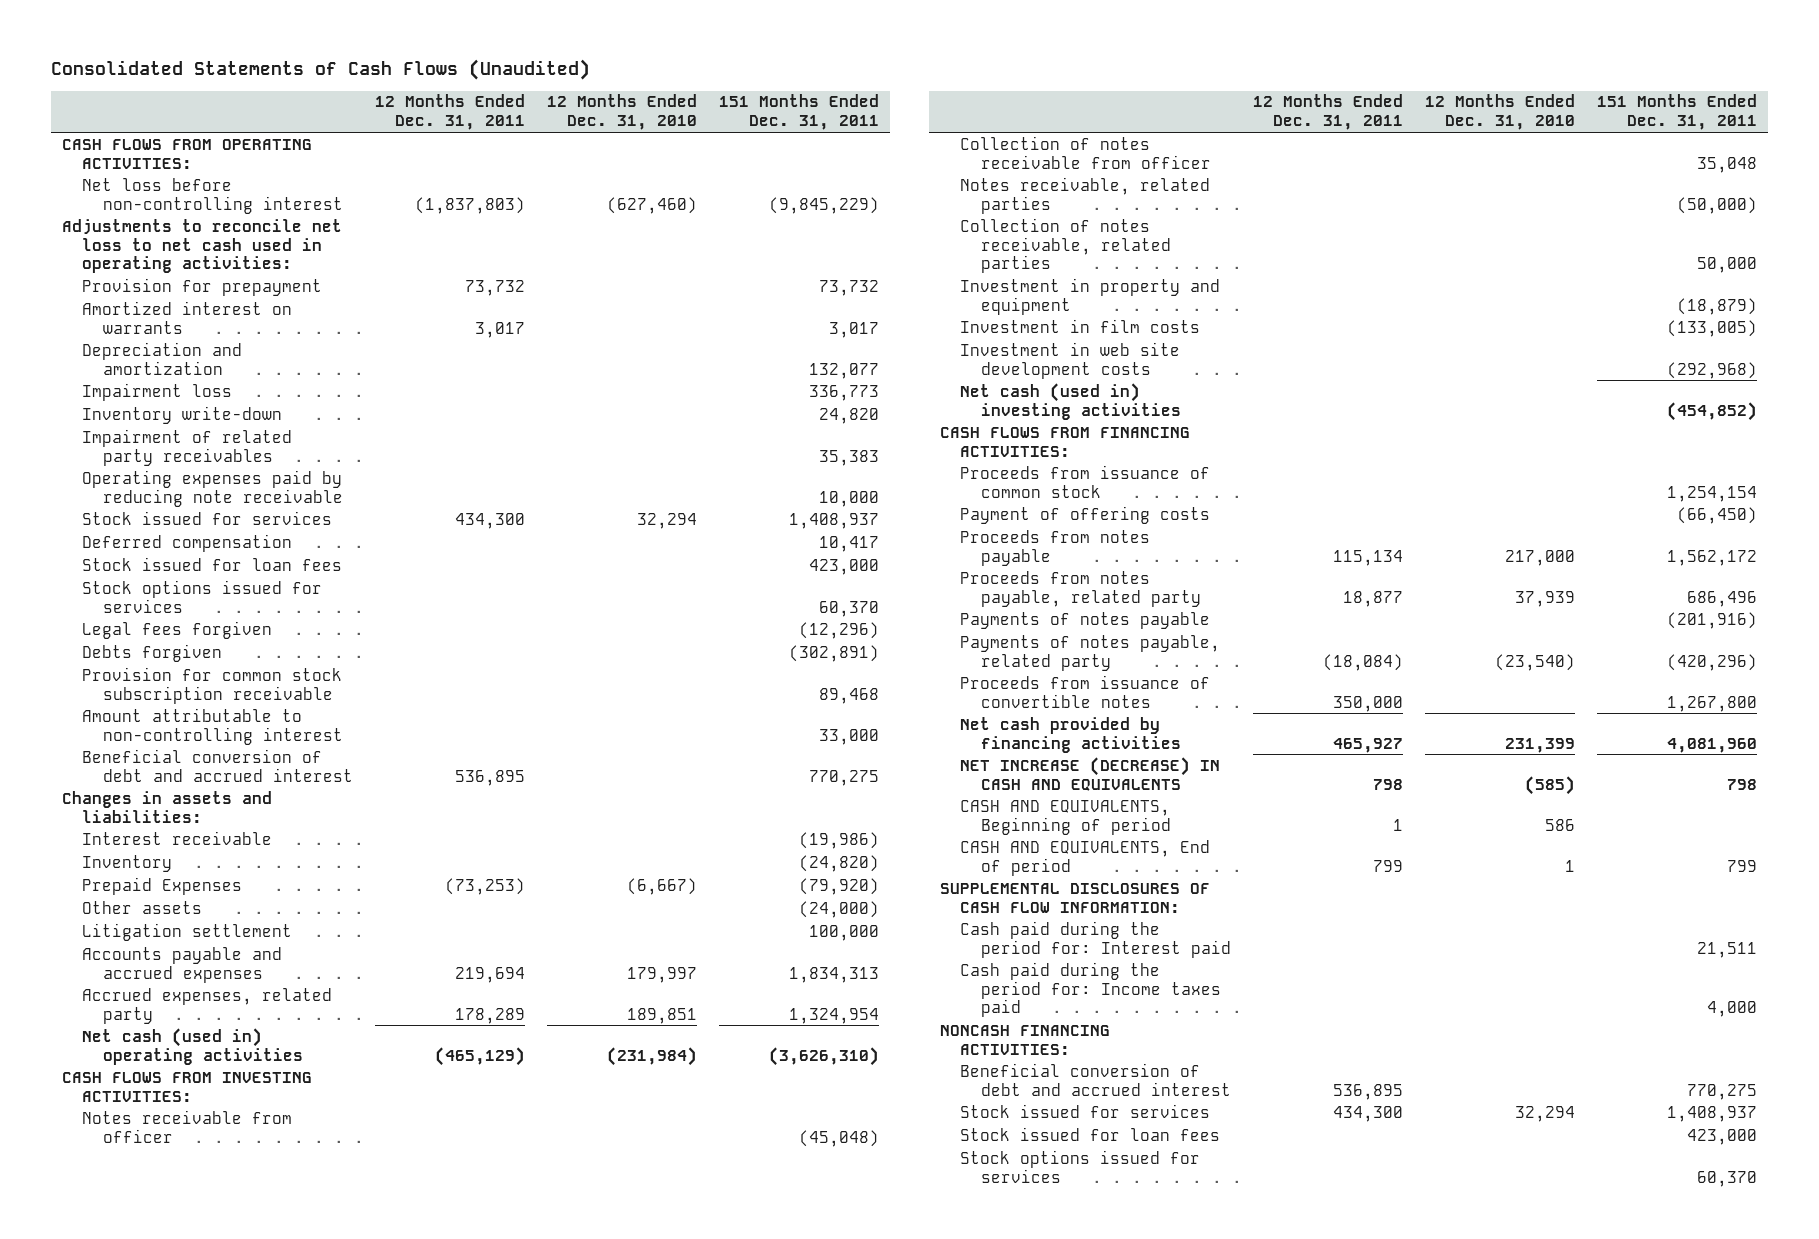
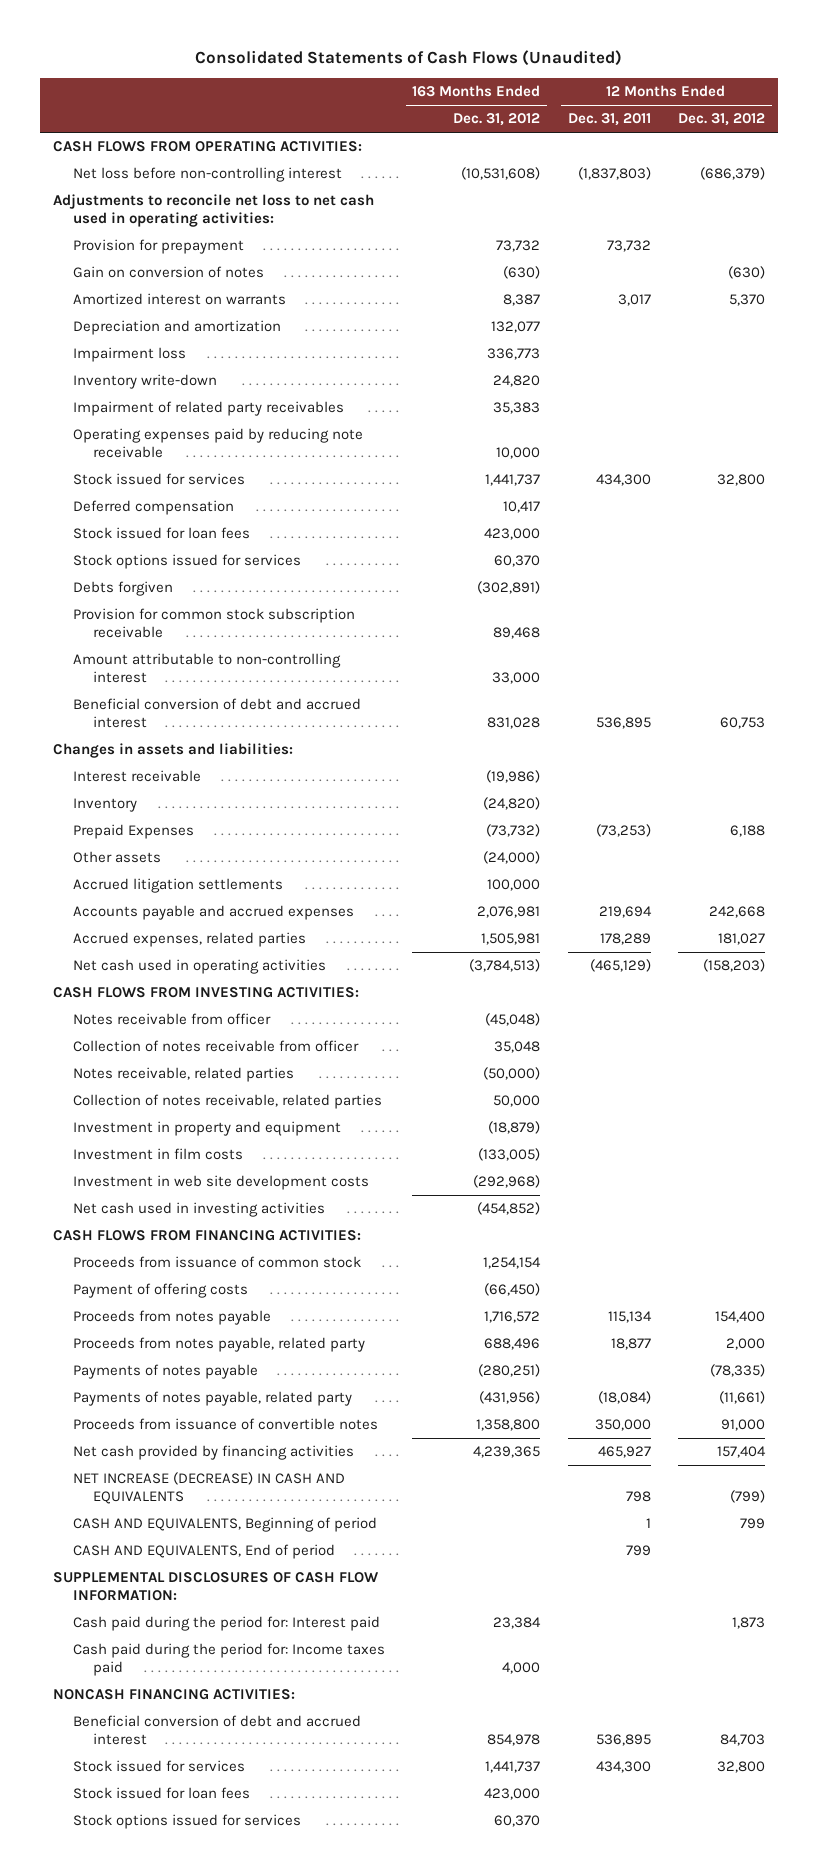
- | 12 Months Ended Dec. 31, 2011 | 12 Months Ended Dec. 31, 2010 | 151 Months Ended Dec. 31, 2011
+ | 163 Months Ended Dec. 31, 2012 | 12 Months Ended Dec. 31, 2011 | 12 Months Ended Dec. 31, 2012
+ Gain on conversion of notes | (630) | | (630)
- Legal fees forgiven | | | (12,296)
- Litigation settlement | | | 100,000
+ Accrued litigation settlements | 100,000 | |
- Accrued expenses, related party | 178,289 | 189,851 | 1,324,954
- Net cash (used in) operating activities | (465,129) | (231,984) | (3,626,310)
+ Accrued expenses, related parties | 1,505,981 | 178,289 | 181,027
+ Net cash used in operating activities | (3,784,513) | (465,129) | (158,203)
- Net cash (used in) investing activities | | | (454,852)
+ Net cash used in investing activities | (454,852) | |

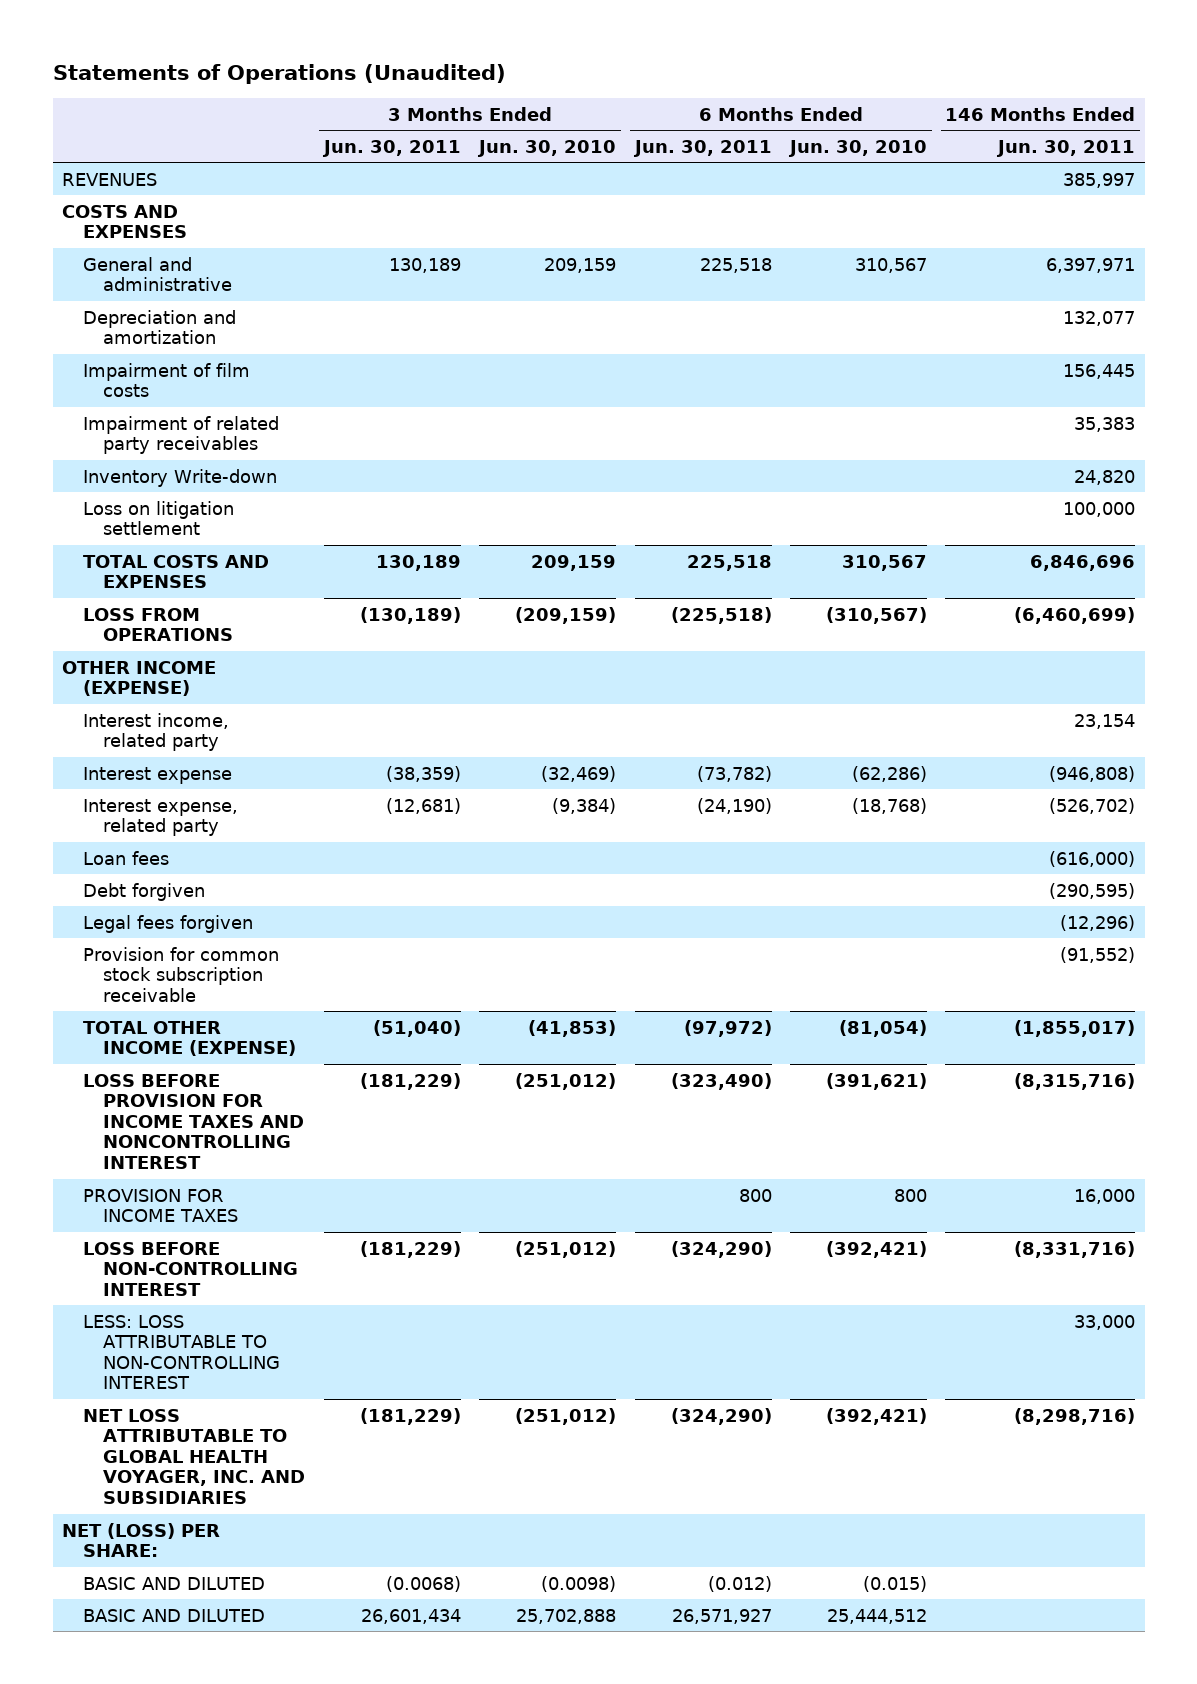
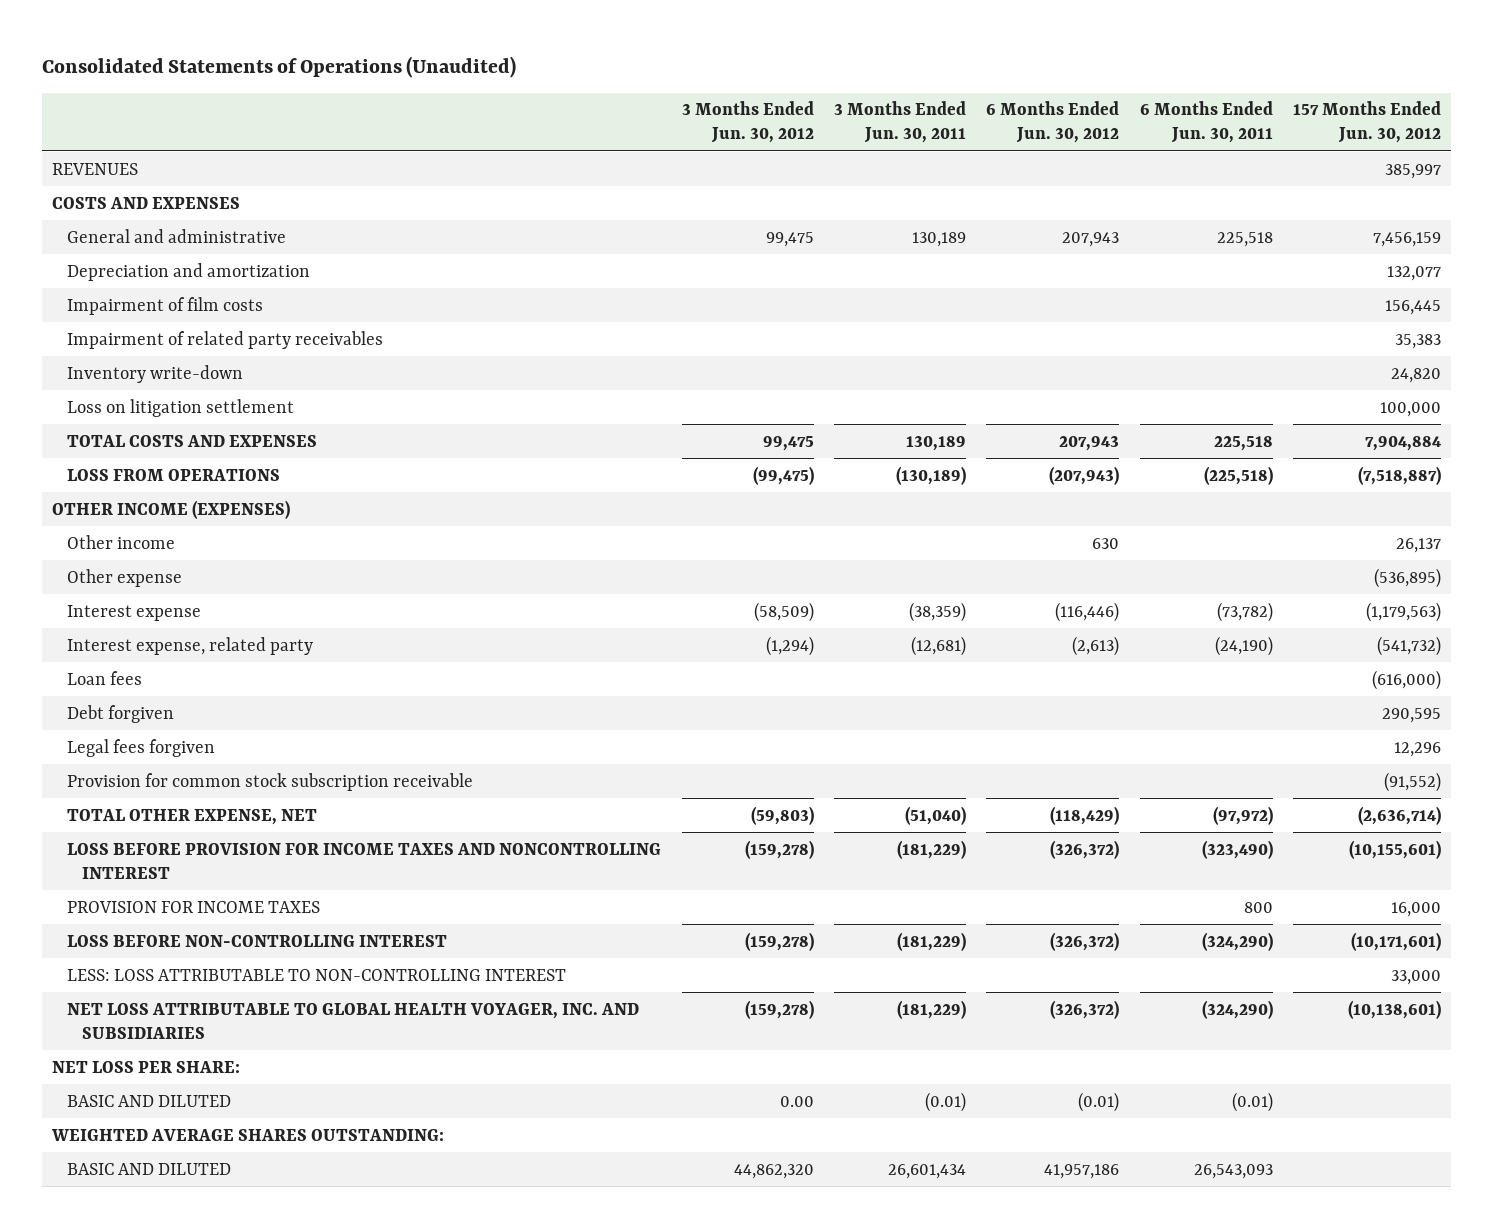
- Statements of Operations (Unaudited)
+ Consolidated Statements of Operations (Unaudited)
- | 3 Months Ended Jun. 30, 2011 | 3 Months Ended Jun. 30, 2010 | 6 Months Ended Jun. 30, 2011 | 6 Months Ended Jun. 30, 2010 | 146 Months Ended Jun. 30, 2011
+ | 3 Months Ended Jun. 30, 2012 | 3 Months Ended Jun. 30, 2011 | 6 Months Ended Jun. 30, 2012 | 6 Months Ended Jun. 30, 2011 | 157 Months Ended Jun. 30, 2012
- Inventory Write-down | | | | | 24,820
+ Inventory write-down | | | | | 24,820
- OTHER INCOME (EXPENSE)
- Interest income, related party | | | | | 23,154
+ OTHER INCOME (EXPENSES)
+ Other income | | | 630 | | 26,137
+ Other expense | | | | | (536,895)
- TOTAL OTHER INCOME (EXPENSE) | (51,040) | (41,853) | (97,972) | (81,054) | (1,855,017)
+ TOTAL OTHER EXPENSE, NET | (59,803) | (51,040) | (118,429) | (97,972) | (2,636,714)
- NET (LOSS) PER SHARE:
- BASIC AND DILUTED | (0.0068) | (0.0098) | (0.012) | (0.015) |
- BASIC AND DILUTED | 26,601,434 | 25,702,888 | 26,571,927 | 25,444,512 |
+ NET LOSS PER SHARE:
+ BASIC AND DILUTED | 0.00 | (0.01) | (0.01) | (0.01) |
+ WEIGHTED AVERAGE SHARES OUTSTANDING:
+ BASIC AND DILUTED | 44,862,320 | 26,601,434 | 41,957,186 | 26,543,093 |

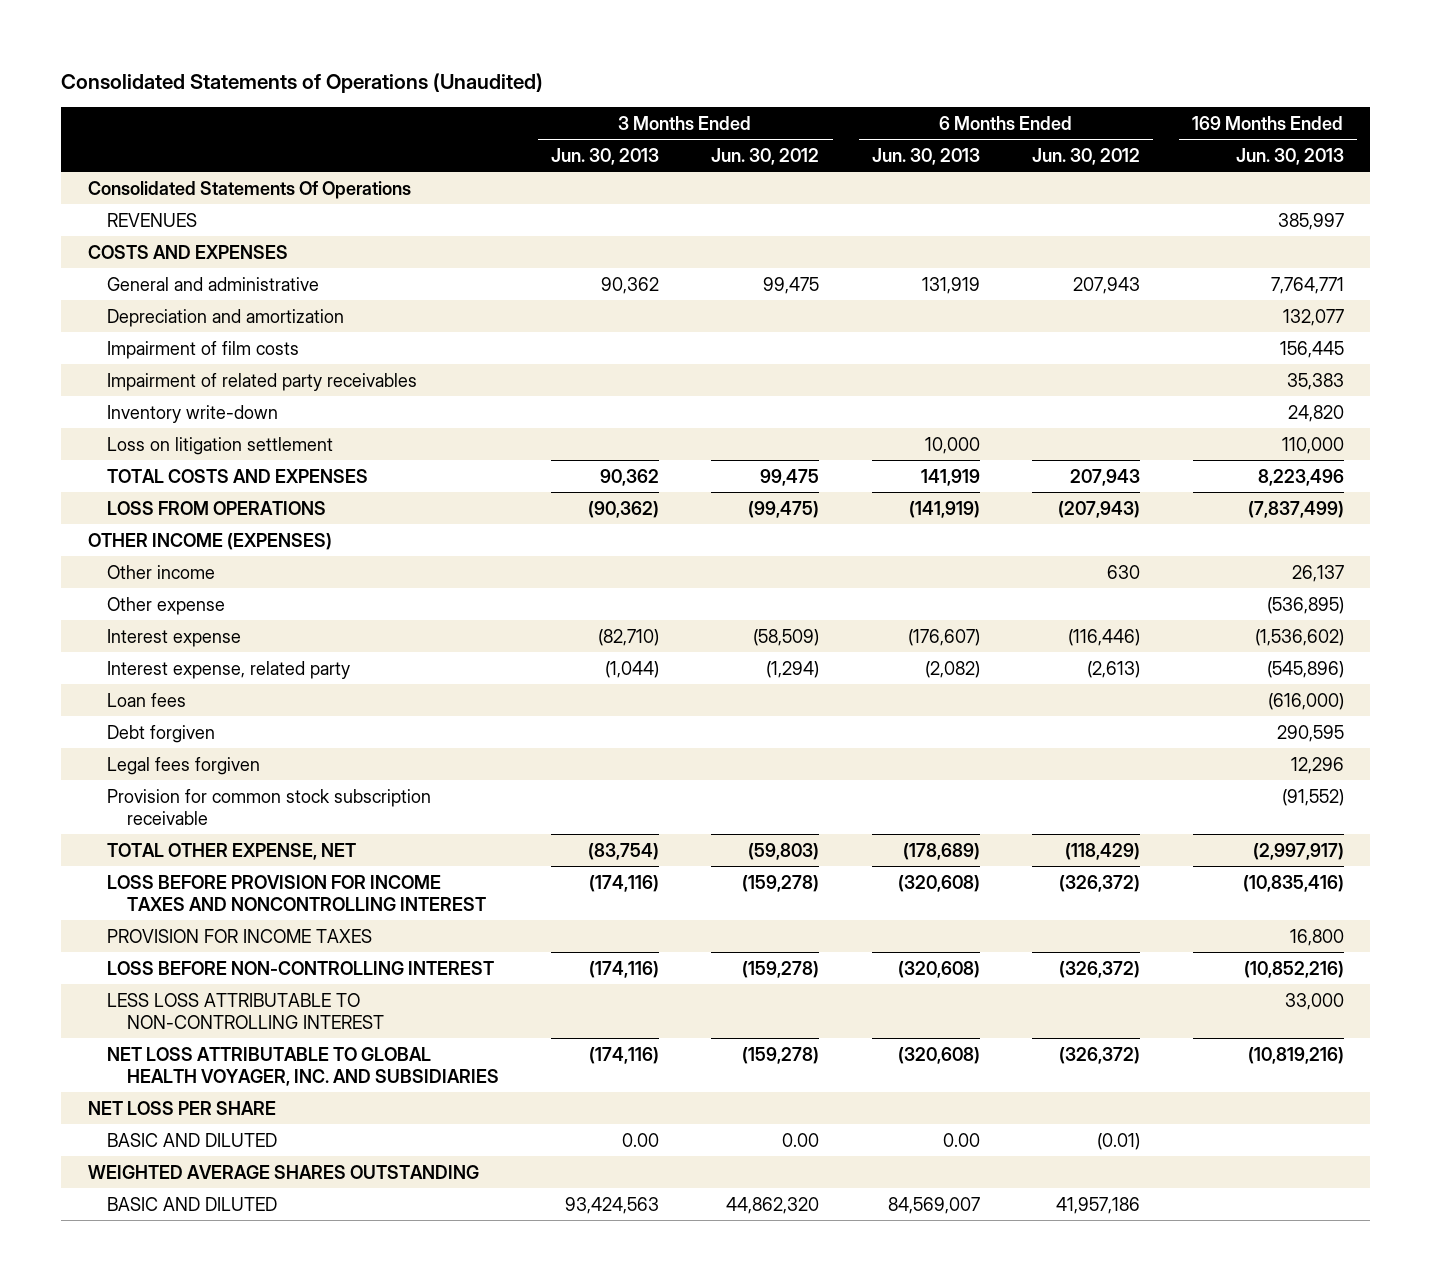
- | 3 Months Ended Jun. 30, 2012 | 3 Months Ended Jun. 30, 2011 | 6 Months Ended Jun. 30, 2012 | 6 Months Ended Jun. 30, 2011 | 157 Months Ended Jun. 30, 2012
+ | 3 Months Ended Jun. 30, 2013 | 3 Months Ended Jun. 30, 2012 | 6 Months Ended Jun. 30, 2013 | 6 Months Ended Jun. 30, 2012 | 169 Months Ended Jun. 30, 2013
+ Consolidated Statements Of Operations
- LESS: LOSS ATTRIBUTABLE TO NON-CONTROLLING INTEREST | | | | | 33,000
+ LESS LOSS ATTRIBUTABLE TO NON-CONTROLLING INTEREST | | | | | 33,000
- NET LOSS PER SHARE:
+ NET LOSS PER SHARE
- WEIGHTED AVERAGE SHARES OUTSTANDING:
+ WEIGHTED AVERAGE SHARES OUTSTANDING

